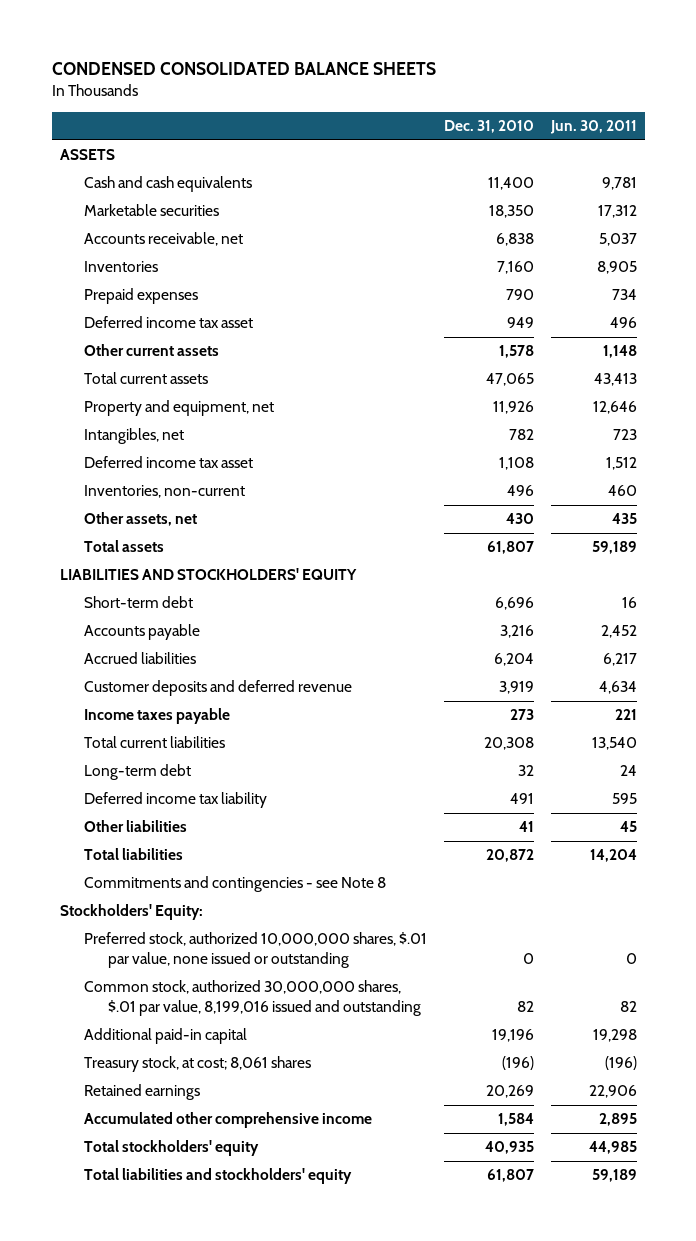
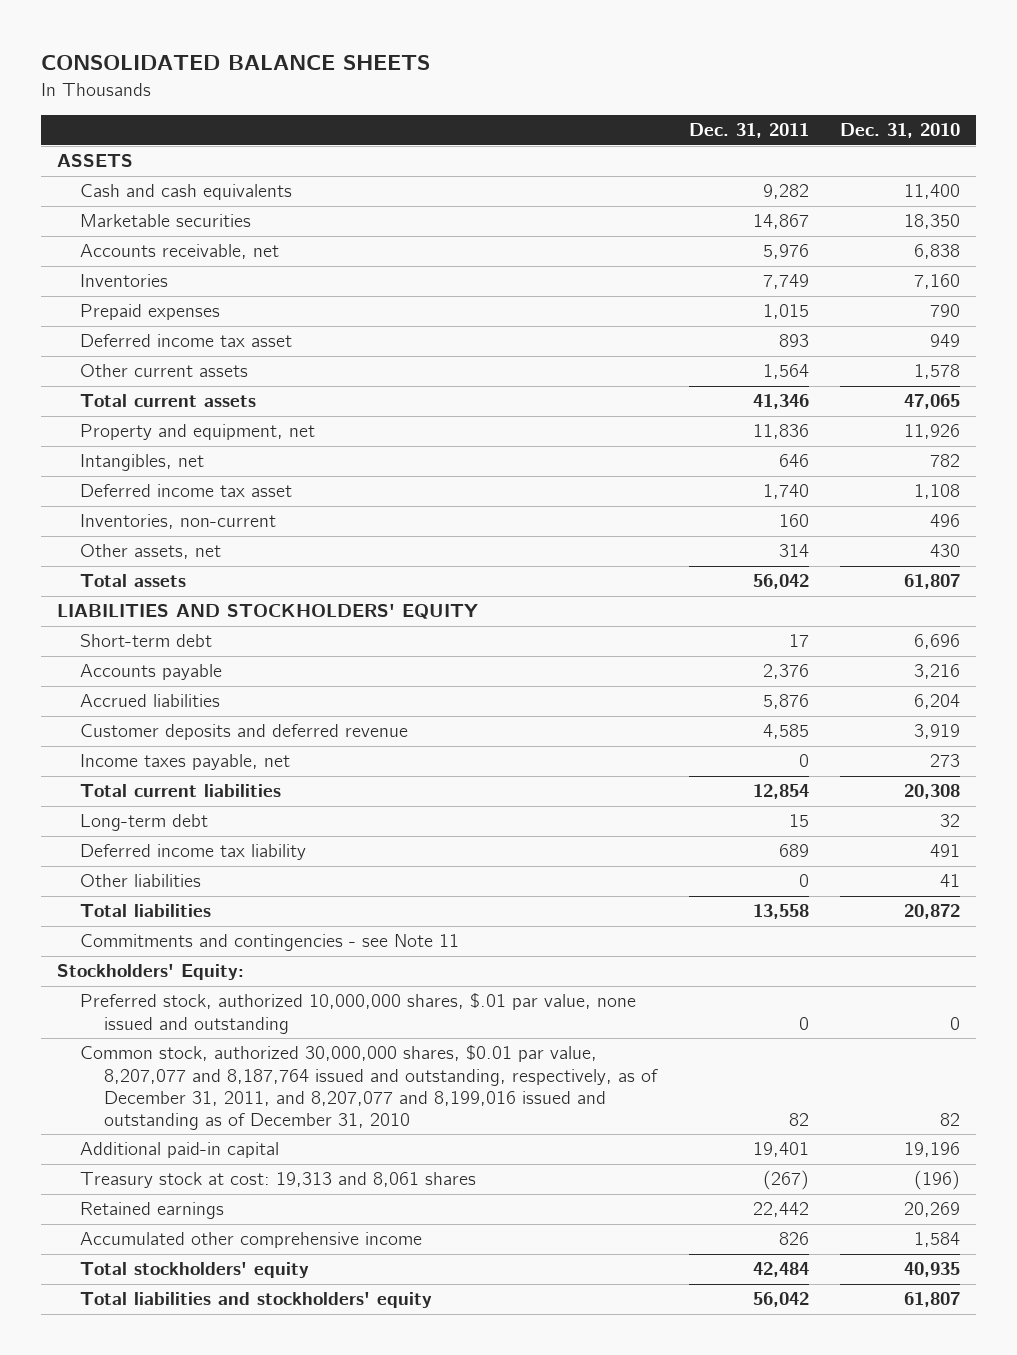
- CONDENSED CONSOLIDATED BALANCE SHEETS
+ CONSOLIDATED BALANCE SHEETS
- | Dec. 31, 2010 | Jun. 30, 2011
+ | Dec. 31, 2011 | Dec. 31, 2010
- Income taxes payable | 273 | 221
+ Income taxes payable, net | 0 | 273
- Commitments and contingencies - see Note 8
+ Commitments and contingencies - see Note 11
- Preferred stock, authorized 10,000,000 shares, $.01 par value, none issued or outstanding | 0 | 0
- Common stock, authorized 30,000,000 shares, $.01 par value, 8,199,016 issued and outstanding | 82 | 82
+ Preferred stock, authorized 10,000,000 shares, $.01 par value, none issued and outstanding | 0 | 0
+ Common stock, authorized 30,000,000 shares, $0.01 par value, 8,207,077 and 8,187,764 issued and outstanding, respectively, as of December 31, 2011, and 8,207,077 and 8,199,016 issued and outstanding as of December 31, 2010 | 82 | 82
- Treasury stock, at cost; 8,061 shares | (196) | (196)
+ Treasury stock at cost: 19,313 and 8,061 shares | (267) | (196)

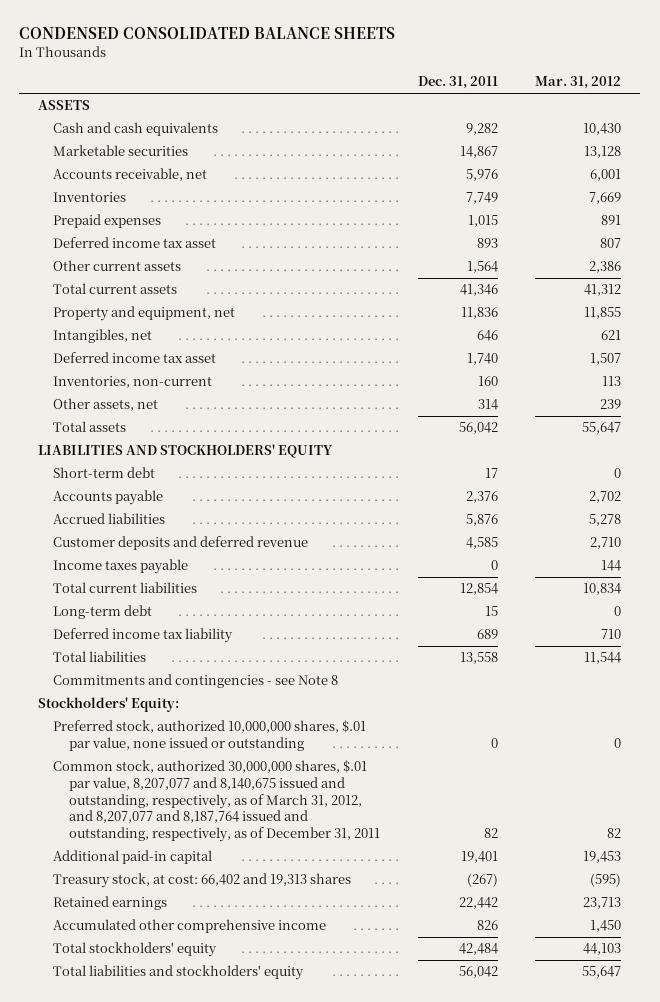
- CONSOLIDATED BALANCE SHEETS
+ CONDENSED CONSOLIDATED BALANCE SHEETS
- | Dec. 31, 2011 | Dec. 31, 2010
+ | Dec. 31, 2011 | Mar. 31, 2012
- Income taxes payable, net | 0 | 273
+ Income taxes payable | 0 | 144
- Other liabilities | 0 | 41
- Commitments and contingencies - see Note 11
+ Commitments and contingencies - see Note 8
- Preferred stock, authorized 10,000,000 shares, $.01 par value, none issued and outstanding | 0 | 0
- Common stock, authorized 30,000,000 shares, $0.01 par value, 8,207,077 and 8,187,764 issued and outstanding, respectively, as of December 31, 2011, and 8,207,077 and 8,199,016 issued and outstanding as of December 31, 2010 | 82 | 82
+ Preferred stock, authorized 10,000,000 shares, $.01 par value, none issued or outstanding | 0 | 0
+ Common stock, authorized 30,000,000 shares, $.01 par value, 8,207,077 and 8,140,675 issued and outstanding, respectively, as of March 31, 2012, and 8,207,077 and 8,187,764 issued and outstanding, respectively, as of December 31, 2011 | 82 | 82
- Treasury stock at cost: 19,313 and 8,061 shares | (267) | (196)
+ Treasury stock, at cost: 66,402 and 19,313 shares | (267) | (595)

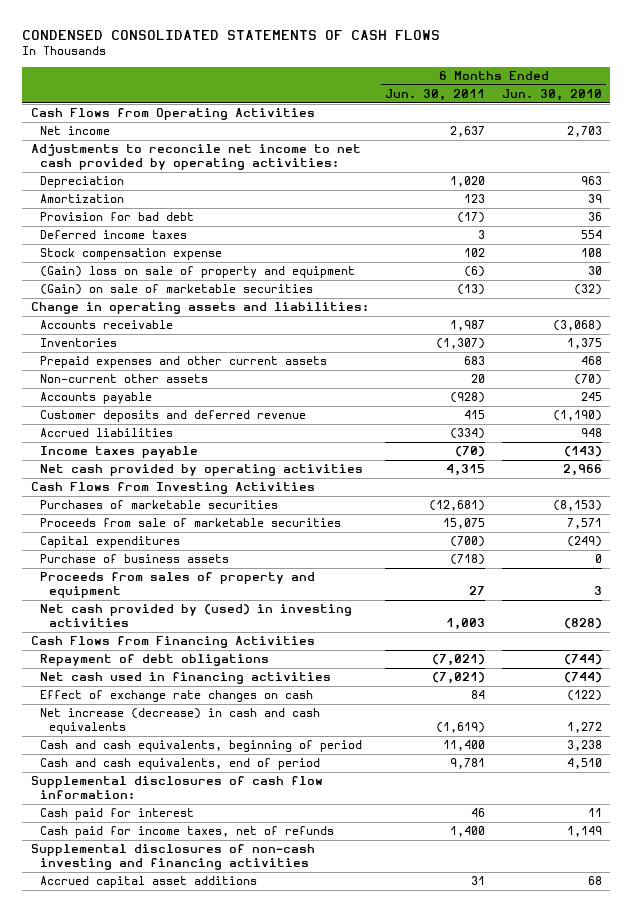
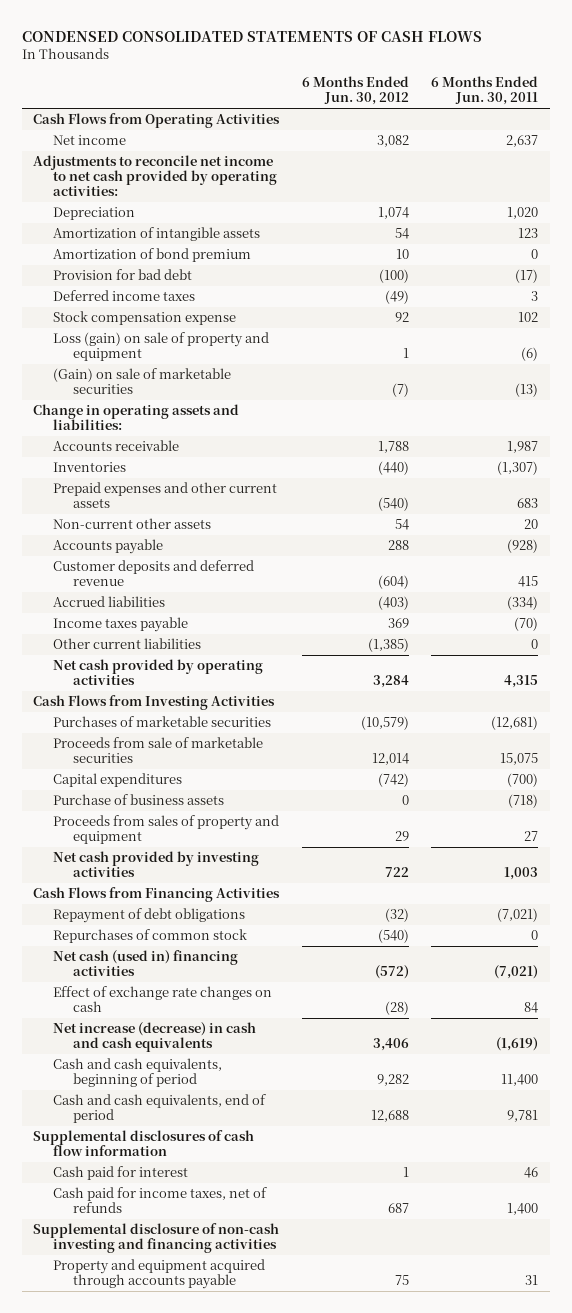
- | 6 Months Ended Jun. 30, 2011 | 6 Months Ended Jun. 30, 2010
+ | 6 Months Ended Jun. 30, 2012 | 6 Months Ended Jun. 30, 2011
- Amortization | 123 | 39
+ Amortization of intangible assets | 54 | 123
+ Amortization of bond premium | 10 | 0
- (Gain) loss on sale of property and equipment | (6) | 30
+ Loss (gain) on sale of property and equipment | 1 | (6)
+ Other current liabilities | (1,385) | 0
- Net cash provided by (used) in investing activities | 1,003 | (828)
+ Net cash provided by investing activities | 722 | 1,003
- Net cash used in financing activities | (7,021) | (744)
+ Repurchases of common stock | (540) | 0
+ Net cash (used in) financing activities | (572) | (7,021)
- Supplemental disclosures of cash flow information:
+ Supplemental disclosures of cash flow information
- Supplemental disclosures of non-cash investing and financing activities
- Accrued capital asset additions | 31 | 68
+ Supplemental disclosure of non-cash investing and financing activities
+ Property and equipment acquired through accounts payable | 75 | 31

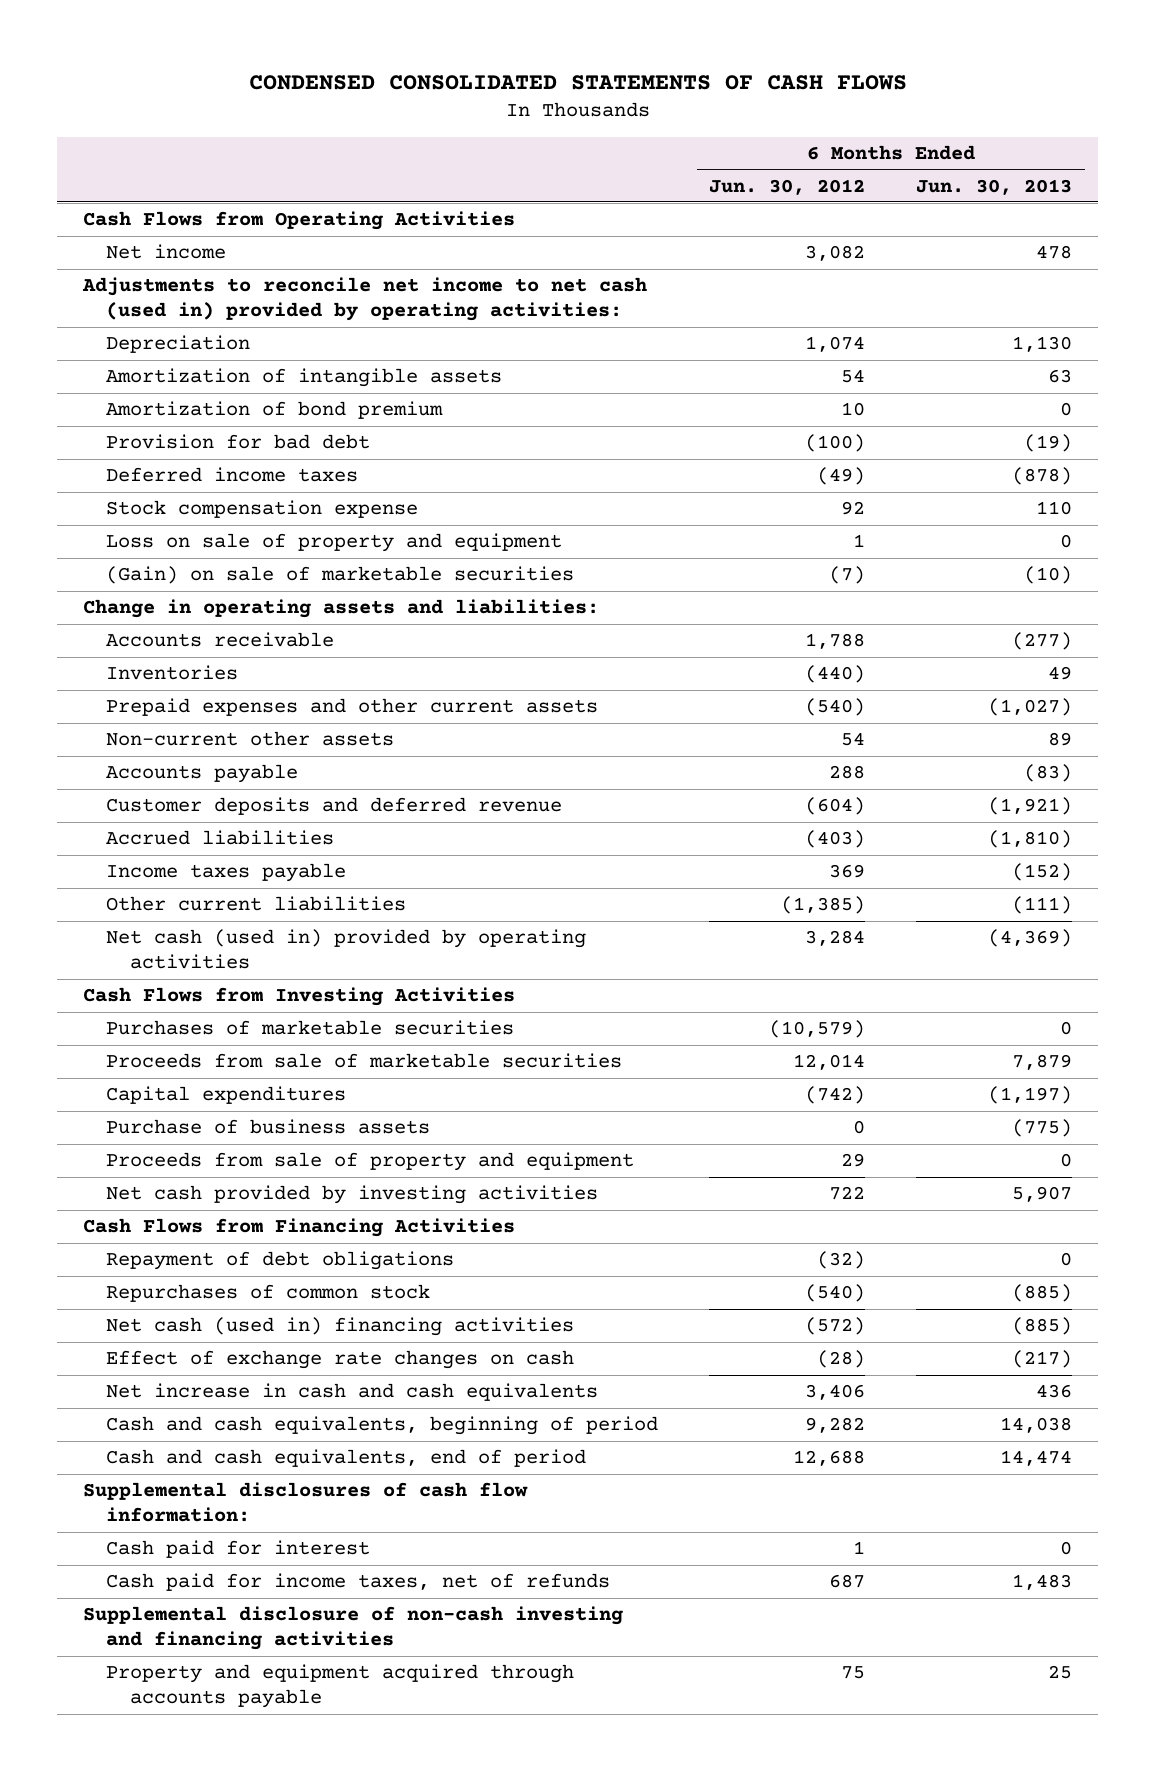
- | 6 Months Ended Jun. 30, 2012 | 6 Months Ended Jun. 30, 2011
+ | 6 Months Ended Jun. 30, 2012 | 6 Months Ended Jun. 30, 2013
- Adjustments to reconcile net income to net cash provided by operating activities:
+ Adjustments to reconcile net income to net cash (used in) provided by operating activities:
- Loss (gain) on sale of property and equipment | 1 | (6)
+ Loss on sale of property and equipment | 1 | 0
- Net cash provided by operating activities | 3,284 | 4,315
+ Net cash (used in) provided by operating activities | 3,284 | (4,369)
- Proceeds from sales of property and equipment | 29 | 27
+ Proceeds from sale of property and equipment | 29 | 0
- Net increase (decrease) in cash and cash equivalents | 3,406 | (1,619)
+ Net increase in cash and cash equivalents | 3,406 | 436
- Supplemental disclosures of cash flow information
+ Supplemental disclosures of cash flow information:

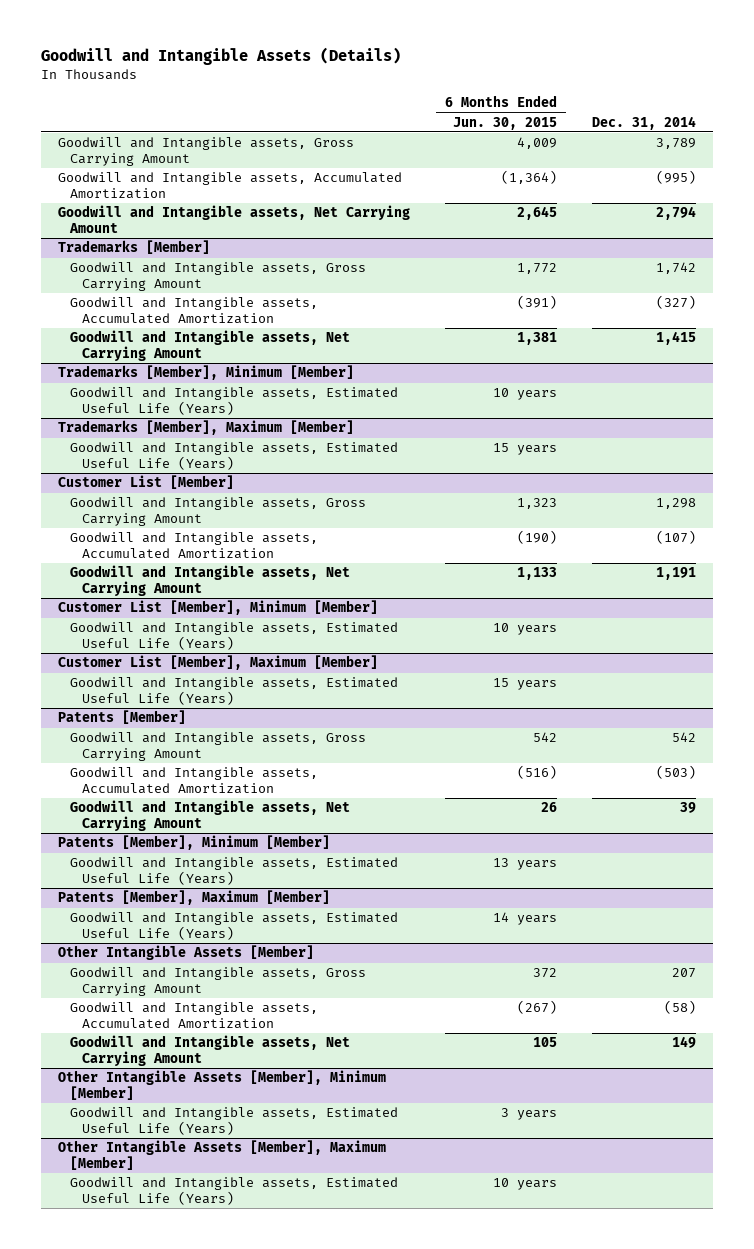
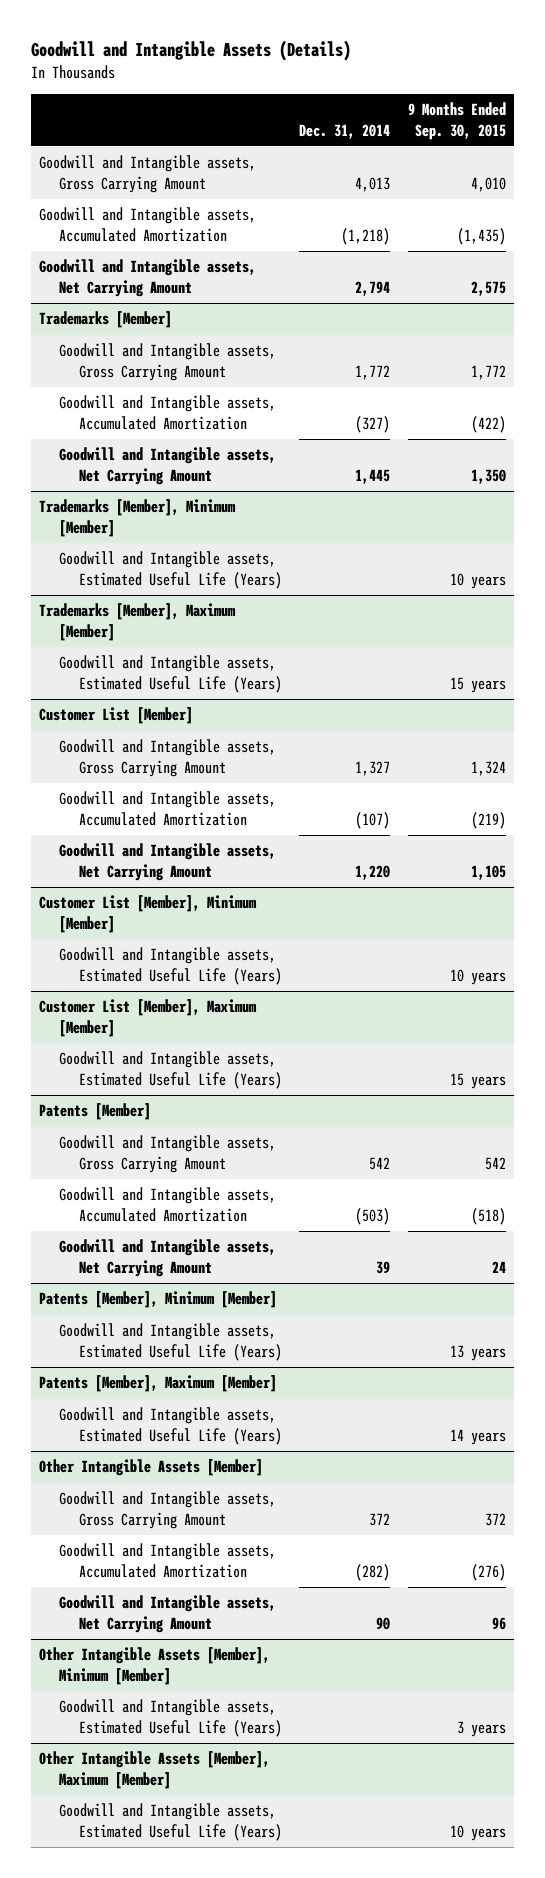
- | 6 Months Ended Jun. 30, 2015 | Dec. 31, 2014
+ | Dec. 31, 2014 | 9 Months Ended Sep. 30, 2015
- Goodwill and Intangible assets, Gross Carrying Amount | 4,009 | 3,789
- Goodwill and Intangible assets, Accumulated Amortization | (1,364) | (995)
+ Goodwill and Intangible assets, Gross Carrying Amount | 4,013 | 4,010
+ Goodwill and Intangible assets, Accumulated Amortization | (1,218) | (1,435)
@ Trademarks [Member]
- Goodwill and Intangible assets, Gross Carrying Amount | 1,772 | 1,742
+ Goodwill and Intangible assets, Gross Carrying Amount | 1,772 | 1,772
- Goodwill and Intangible assets, Net Carrying Amount | 1,381 | 1,415
+ Goodwill and Intangible assets, Net Carrying Amount | 1,445 | 1,350
@ Customer List [Member]
- Goodwill and Intangible assets, Gross Carrying Amount | 1,323 | 1,298
+ Goodwill and Intangible assets, Gross Carrying Amount | 1,327 | 1,324
- Goodwill and Intangible assets, Net Carrying Amount | 1,133 | 1,191
+ Goodwill and Intangible assets, Net Carrying Amount | 1,220 | 1,105
@ Other Intangible Assets [Member]
- Goodwill and Intangible assets, Gross Carrying Amount | 372 | 207
- Goodwill and Intangible assets, Accumulated Amortization | (267) | (58)
- Goodwill and Intangible assets, Net Carrying Amount | 105 | 149
+ Goodwill and Intangible assets, Gross Carrying Amount | 372 | 372
+ Goodwill and Intangible assets, Accumulated Amortization | (282) | (276)
+ Goodwill and Intangible assets, Net Carrying Amount | 90 | 96

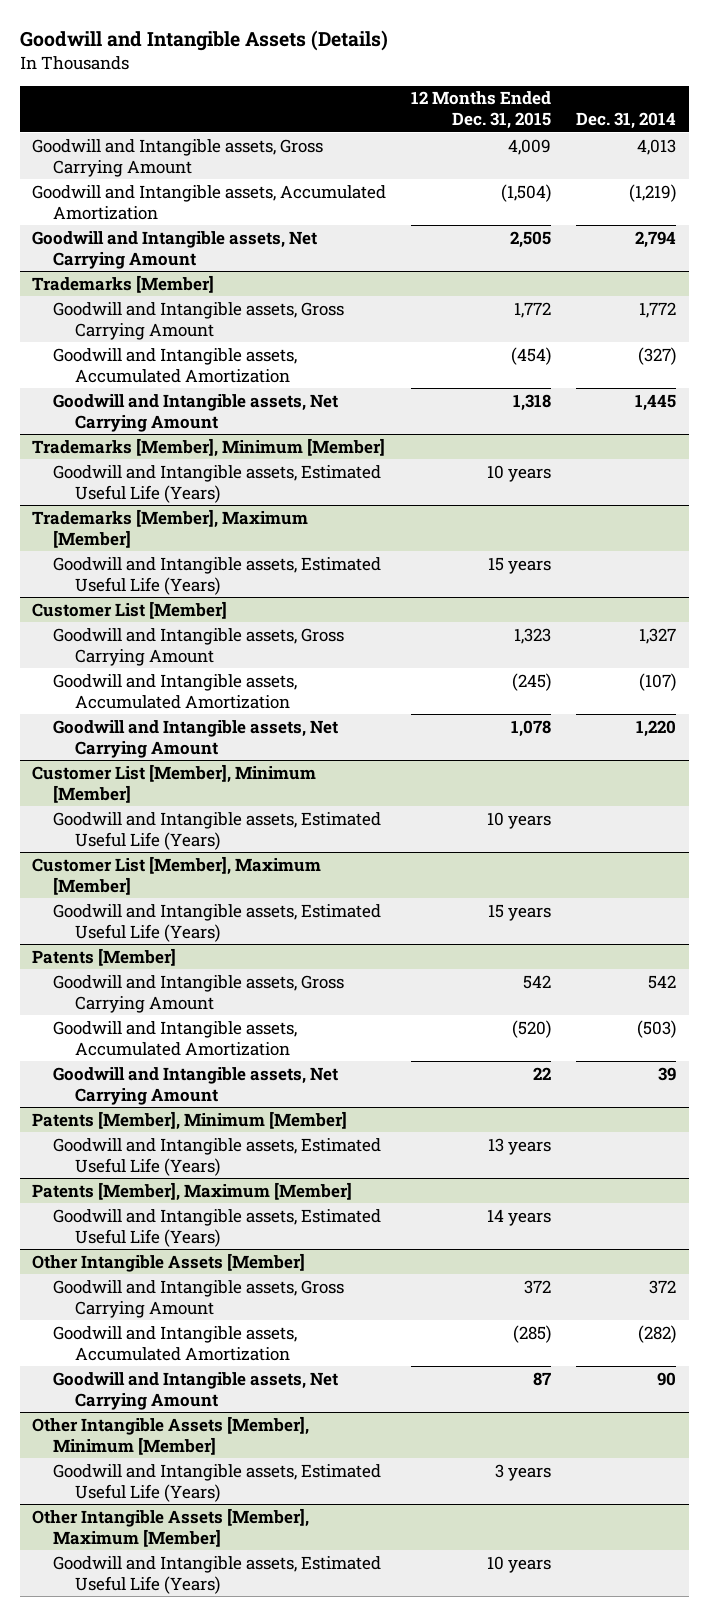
- | Dec. 31, 2014 | 9 Months Ended Sep. 30, 2015
+ | 12 Months Ended Dec. 31, 2015 | Dec. 31, 2014
- Goodwill and Intangible assets, Accumulated Amortization | (1,218) | (1,435)
+ Goodwill and Intangible assets, Accumulated Amortization | (1,504) | (1,219)

